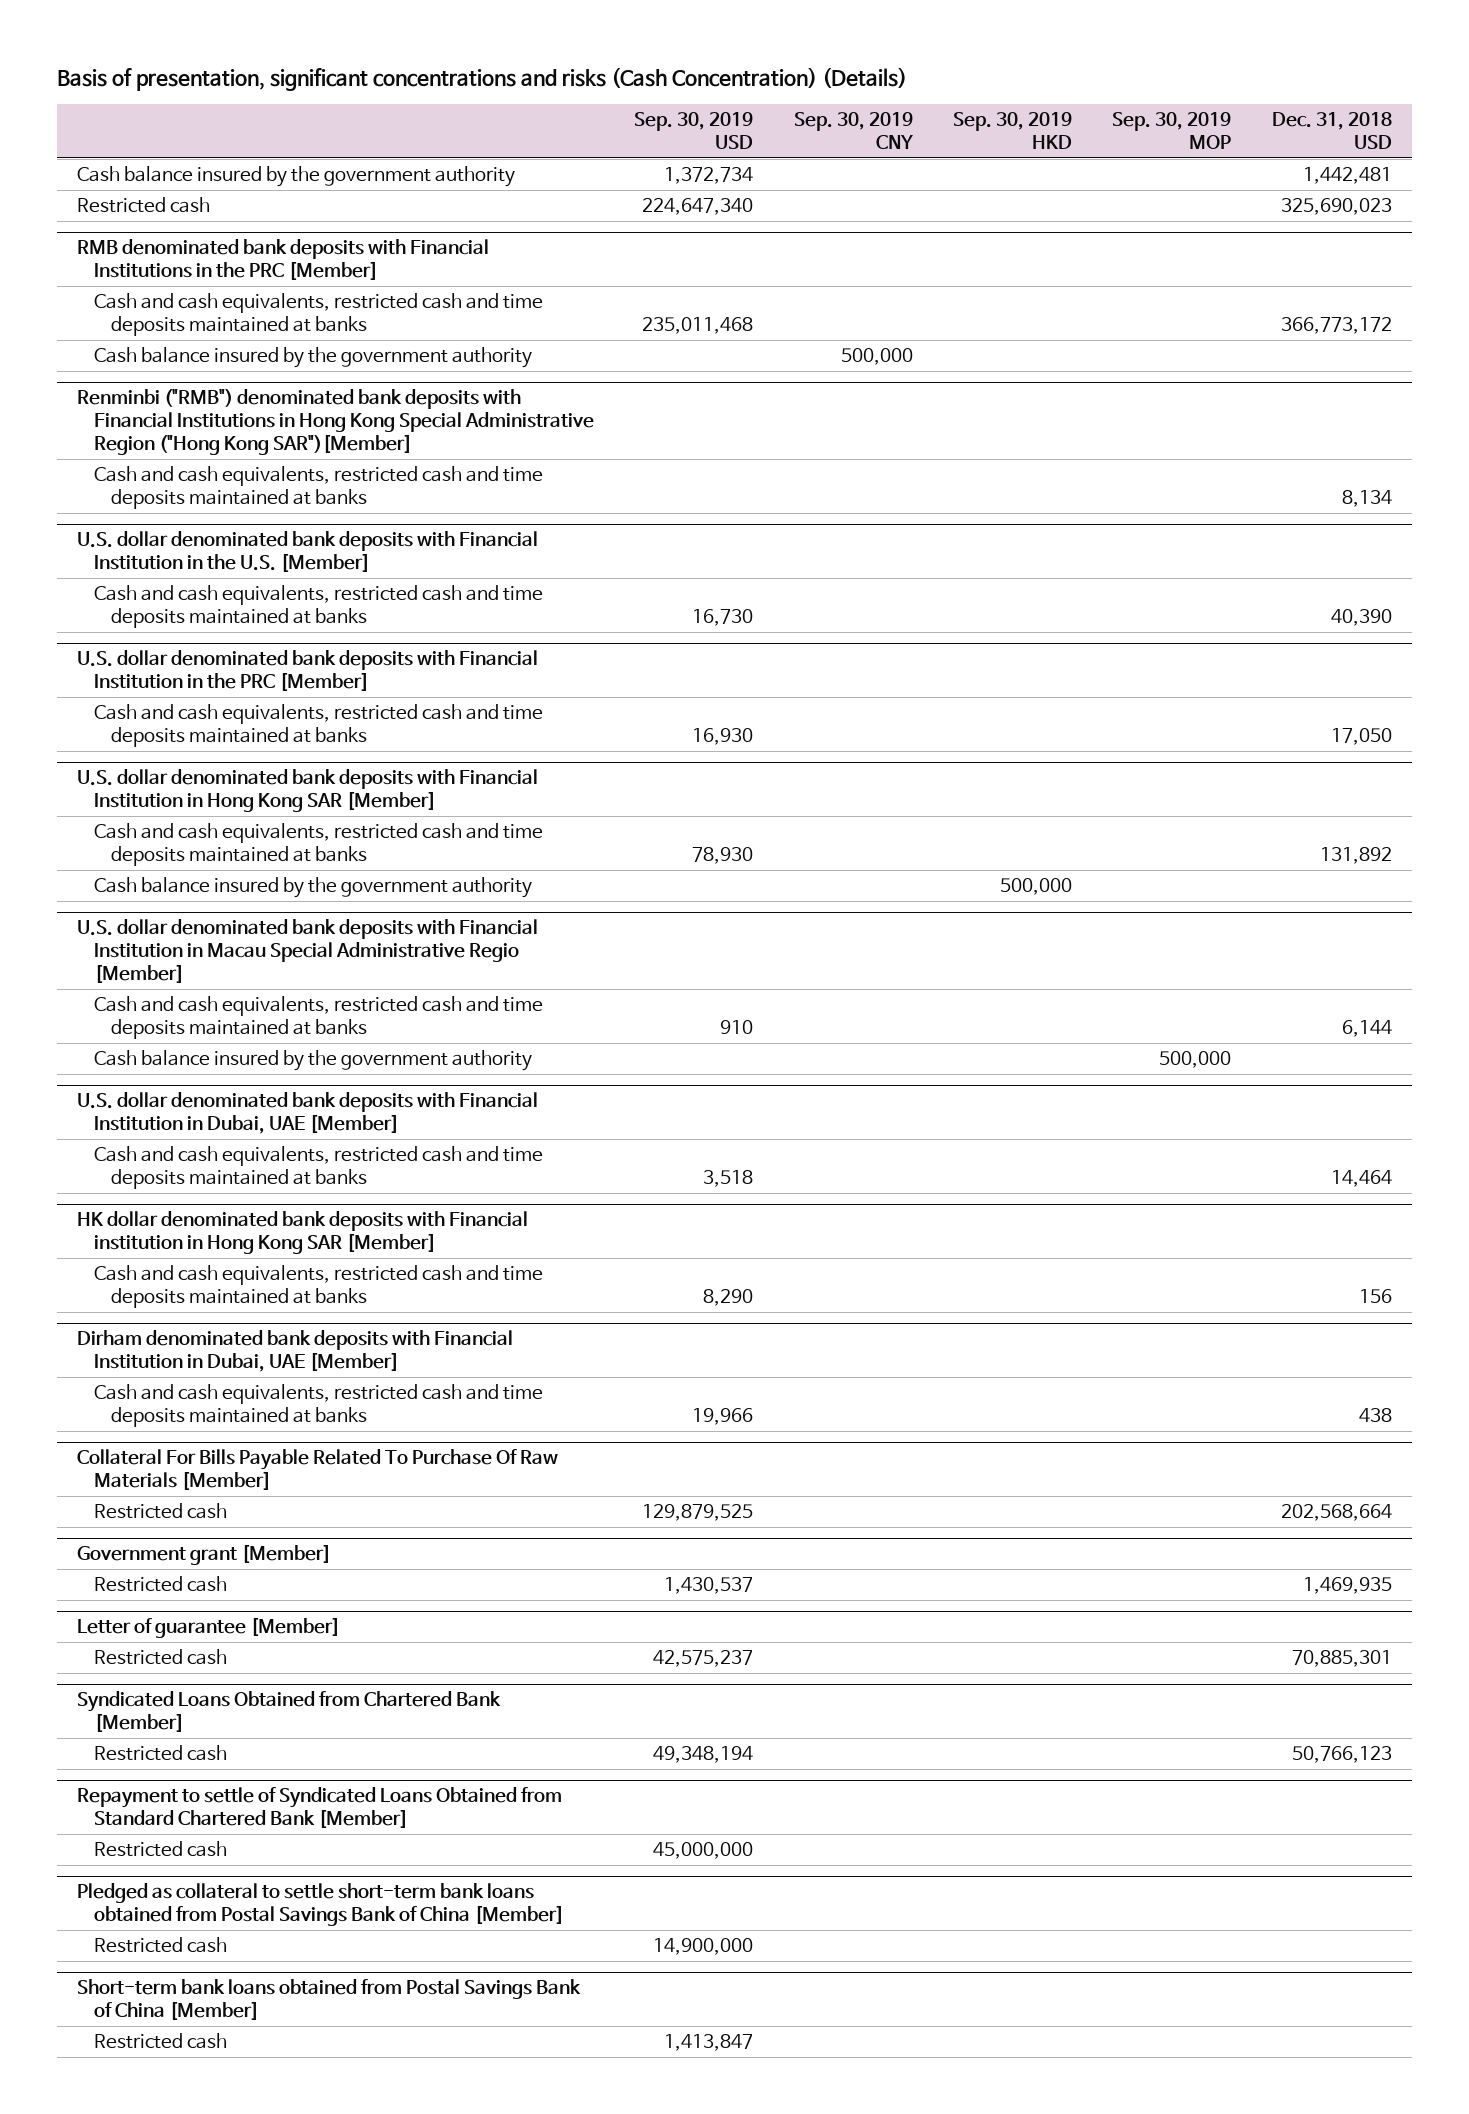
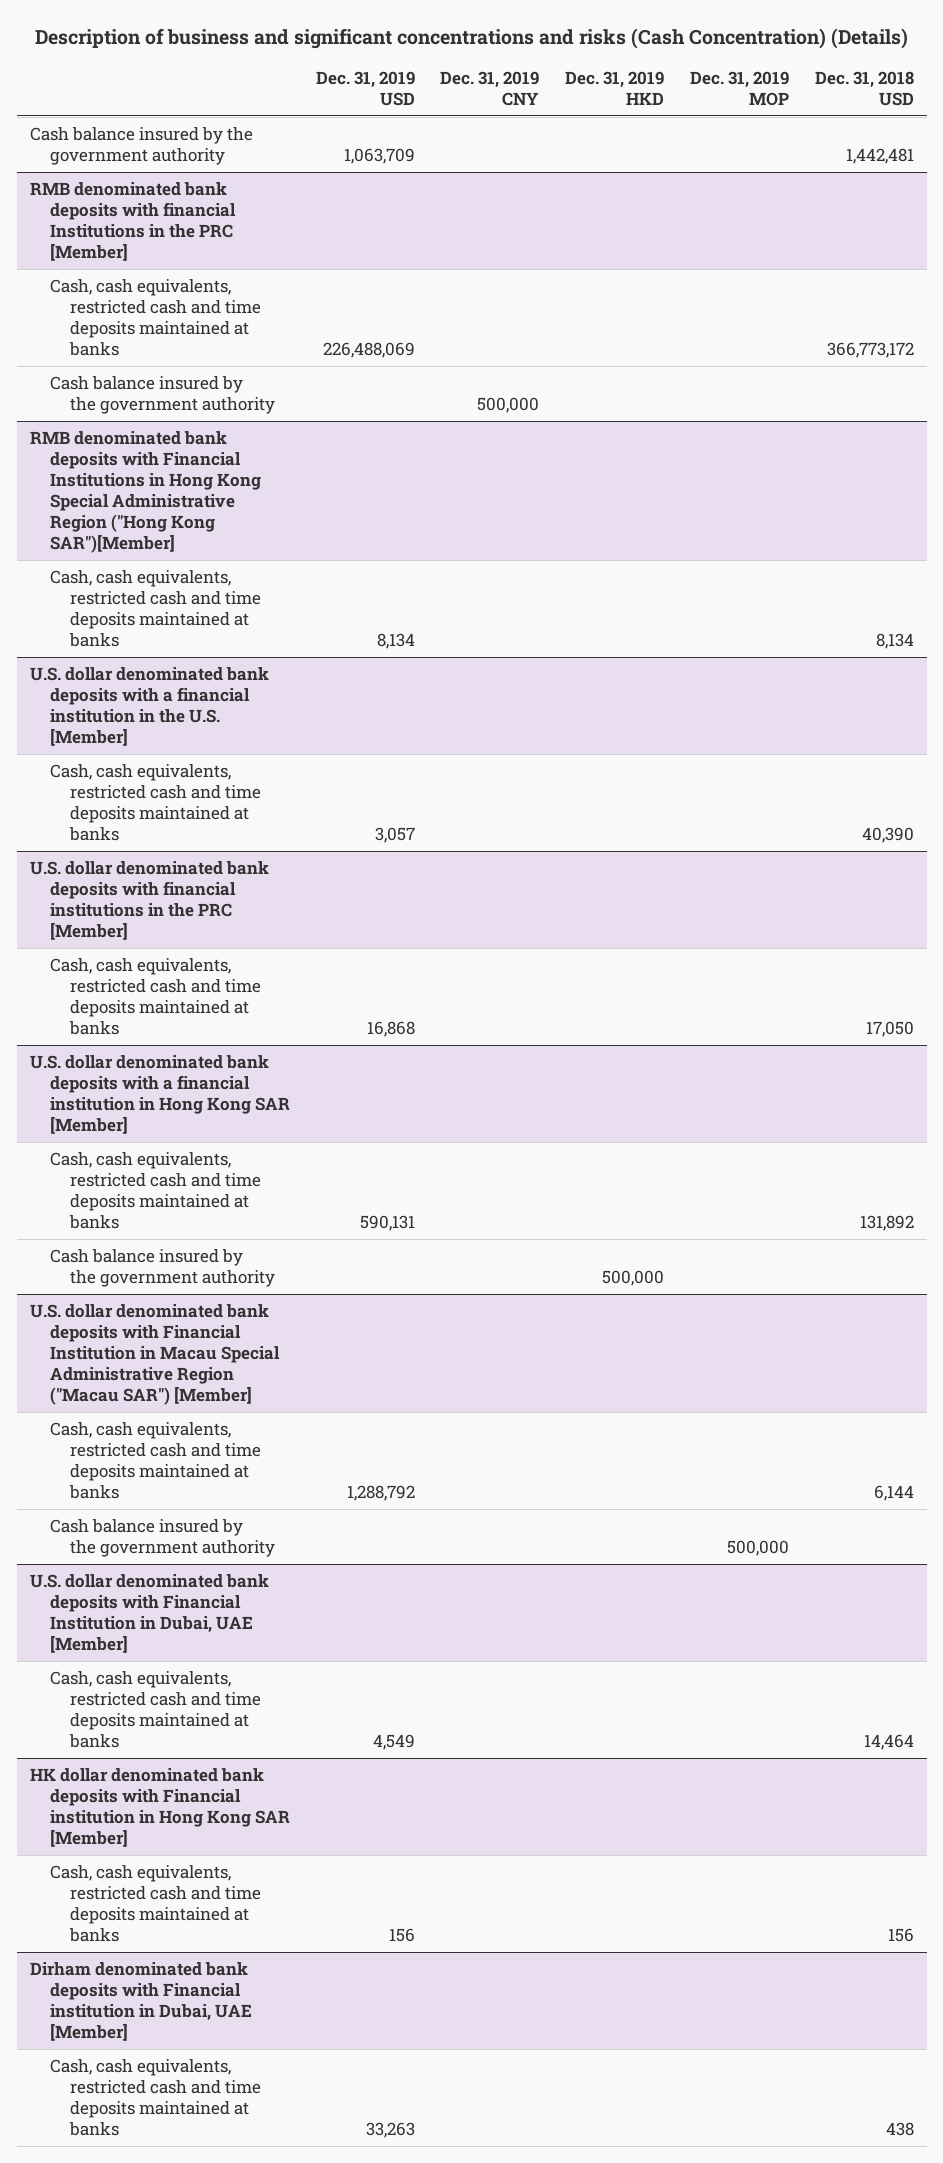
- Basis of presentation, significant concentrations and risks (Cash Concentration) (Details)
+ Description of business and significant concentrations and risks (Cash Concentration) (Details)
- | Sep. 30, 2019 USD | Sep. 30, 2019 CNY | Sep. 30, 2019 HKD | Sep. 30, 2019 MOP | Dec. 31, 2018 USD
+ | Dec. 31, 2019 USD | Dec. 31, 2019 CNY | Dec. 31, 2019 HKD | Dec. 31, 2019 MOP | Dec. 31, 2018 USD
- Restricted cash | 224,647,340 | | | | 325,690,023
- RMB denominated bank deposits with Financial Institutions in the PRC [Member]
- Cash and cash equivalents, restricted cash and time deposits maintained at banks | 235,011,468 | | | | 366,773,172
+ RMB denominated bank deposits with financial Institutions in the PRC [Member]
+ Cash, cash equivalents, restricted cash and time deposits maintained at banks | 226,488,069 | | | | 366,773,172
- Renminbi ("RMB") denominated bank deposits with Financial Institutions in Hong Kong Special Administrative Region ("Hong Kong SAR")[Member]
- Cash and cash equivalents, restricted cash and time deposits maintained at banks | | | | | 8,134
- U.S. dollar denominated bank deposits with Financial Institution in the U.S. [Member]
- Cash and cash equivalents, restricted cash and time deposits maintained at banks | 16,730 | | | | 40,390
- U.S. dollar denominated bank deposits with Financial Institution in the PRC [Member]
- Cash and cash equivalents, restricted cash and time deposits maintained at banks | 16,930 | | | | 17,050
- U.S. dollar denominated bank deposits with Financial Institution in Hong Kong SAR [Member]
- Cash and cash equivalents, restricted cash and time deposits maintained at banks | 78,930 | | | | 131,892
+ RMB denominated bank deposits with Financial Institutions in Hong Kong Special Administrative Region ("Hong Kong SAR")[Member]
+ Cash, cash equivalents, restricted cash and time deposits maintained at banks | 8,134 | | | | 8,134
+ U.S. dollar denominated bank deposits with a financial institution in the U.S. [Member]
+ Cash, cash equivalents, restricted cash and time deposits maintained at banks | 3,057 | | | | 40,390
+ U.S. dollar denominated bank deposits with financial institutions in the PRC [Member]
+ Cash, cash equivalents, restricted cash and time deposits maintained at banks | 16,868 | | | | 17,050
+ U.S. dollar denominated bank deposits with a financial institution in Hong Kong SAR [Member]
+ Cash, cash equivalents, restricted cash and time deposits maintained at banks | 590,131 | | | | 131,892
- U.S. dollar denominated bank deposits with Financial Institution in Macau Special Administrative Regio [Member]
- Cash and cash equivalents, restricted cash and time deposits maintained at banks | 910 | | | | 6,144
+ U.S. dollar denominated bank deposits with Financial Institution in Macau Special Administrative Region ("Macau SAR") [Member]
+ Cash, cash equivalents, restricted cash and time deposits maintained at banks | 1,288,792 | | | | 6,144
@ U.S. dollar denominated bank deposits with Financial Institution in Dubai, UAE [Member]
- Cash and cash equivalents, restricted cash and time deposits maintained at banks | 3,518 | | | | 14,464
+ Cash, cash equivalents, restricted cash and time deposits maintained at banks | 4,549 | | | | 14,464
@ HK dollar denominated bank deposits with Financial institution in Hong Kong SAR [Member]
- Cash and cash equivalents, restricted cash and time deposits maintained at banks | 8,290 | | | | 156
- Dirham denominated bank deposits with Financial Institution in Dubai, UAE [Member]
- Cash and cash equivalents, restricted cash and time deposits maintained at banks | 19,966 | | | | 438
- Collateral For Bills Payable Related To Purchase Of Raw Materials [Member]
- Restricted cash | 129,879,525 | | | | 202,568,664
- Government grant [Member]
- Restricted cash | 1,430,537 | | | | 1,469,935
- Letter of guarantee [Member]
- Restricted cash | 42,575,237 | | | | 70,885,301
- Syndicated Loans Obtained from Chartered Bank [Member]
- Restricted cash | 49,348,194 | | | | 50,766,123
- Repayment to settle of Syndicated Loans Obtained from Standard Chartered Bank [Member]
- Restricted cash | 45,000,000 | | | |
- Pledged as collateral to settle short-term bank loans obtained from Postal Savings Bank of China [Member]
- Restricted cash | 14,900,000 | | | |
- Short-term bank loans obtained from Postal Savings Bank of China [Member]
- Restricted cash | 1,413,847 | | | |
@ HK dollar denominated bank deposits with Financial institution in Hong Kong SAR [Member]
+ Cash, cash equivalents, restricted cash and time deposits maintained at banks | 156 | | | | 156
+ Dirham denominated bank deposits with Financial institution in Dubai, UAE [Member]
+ Cash, cash equivalents, restricted cash and time deposits maintained at banks | 33,263 | | | | 438

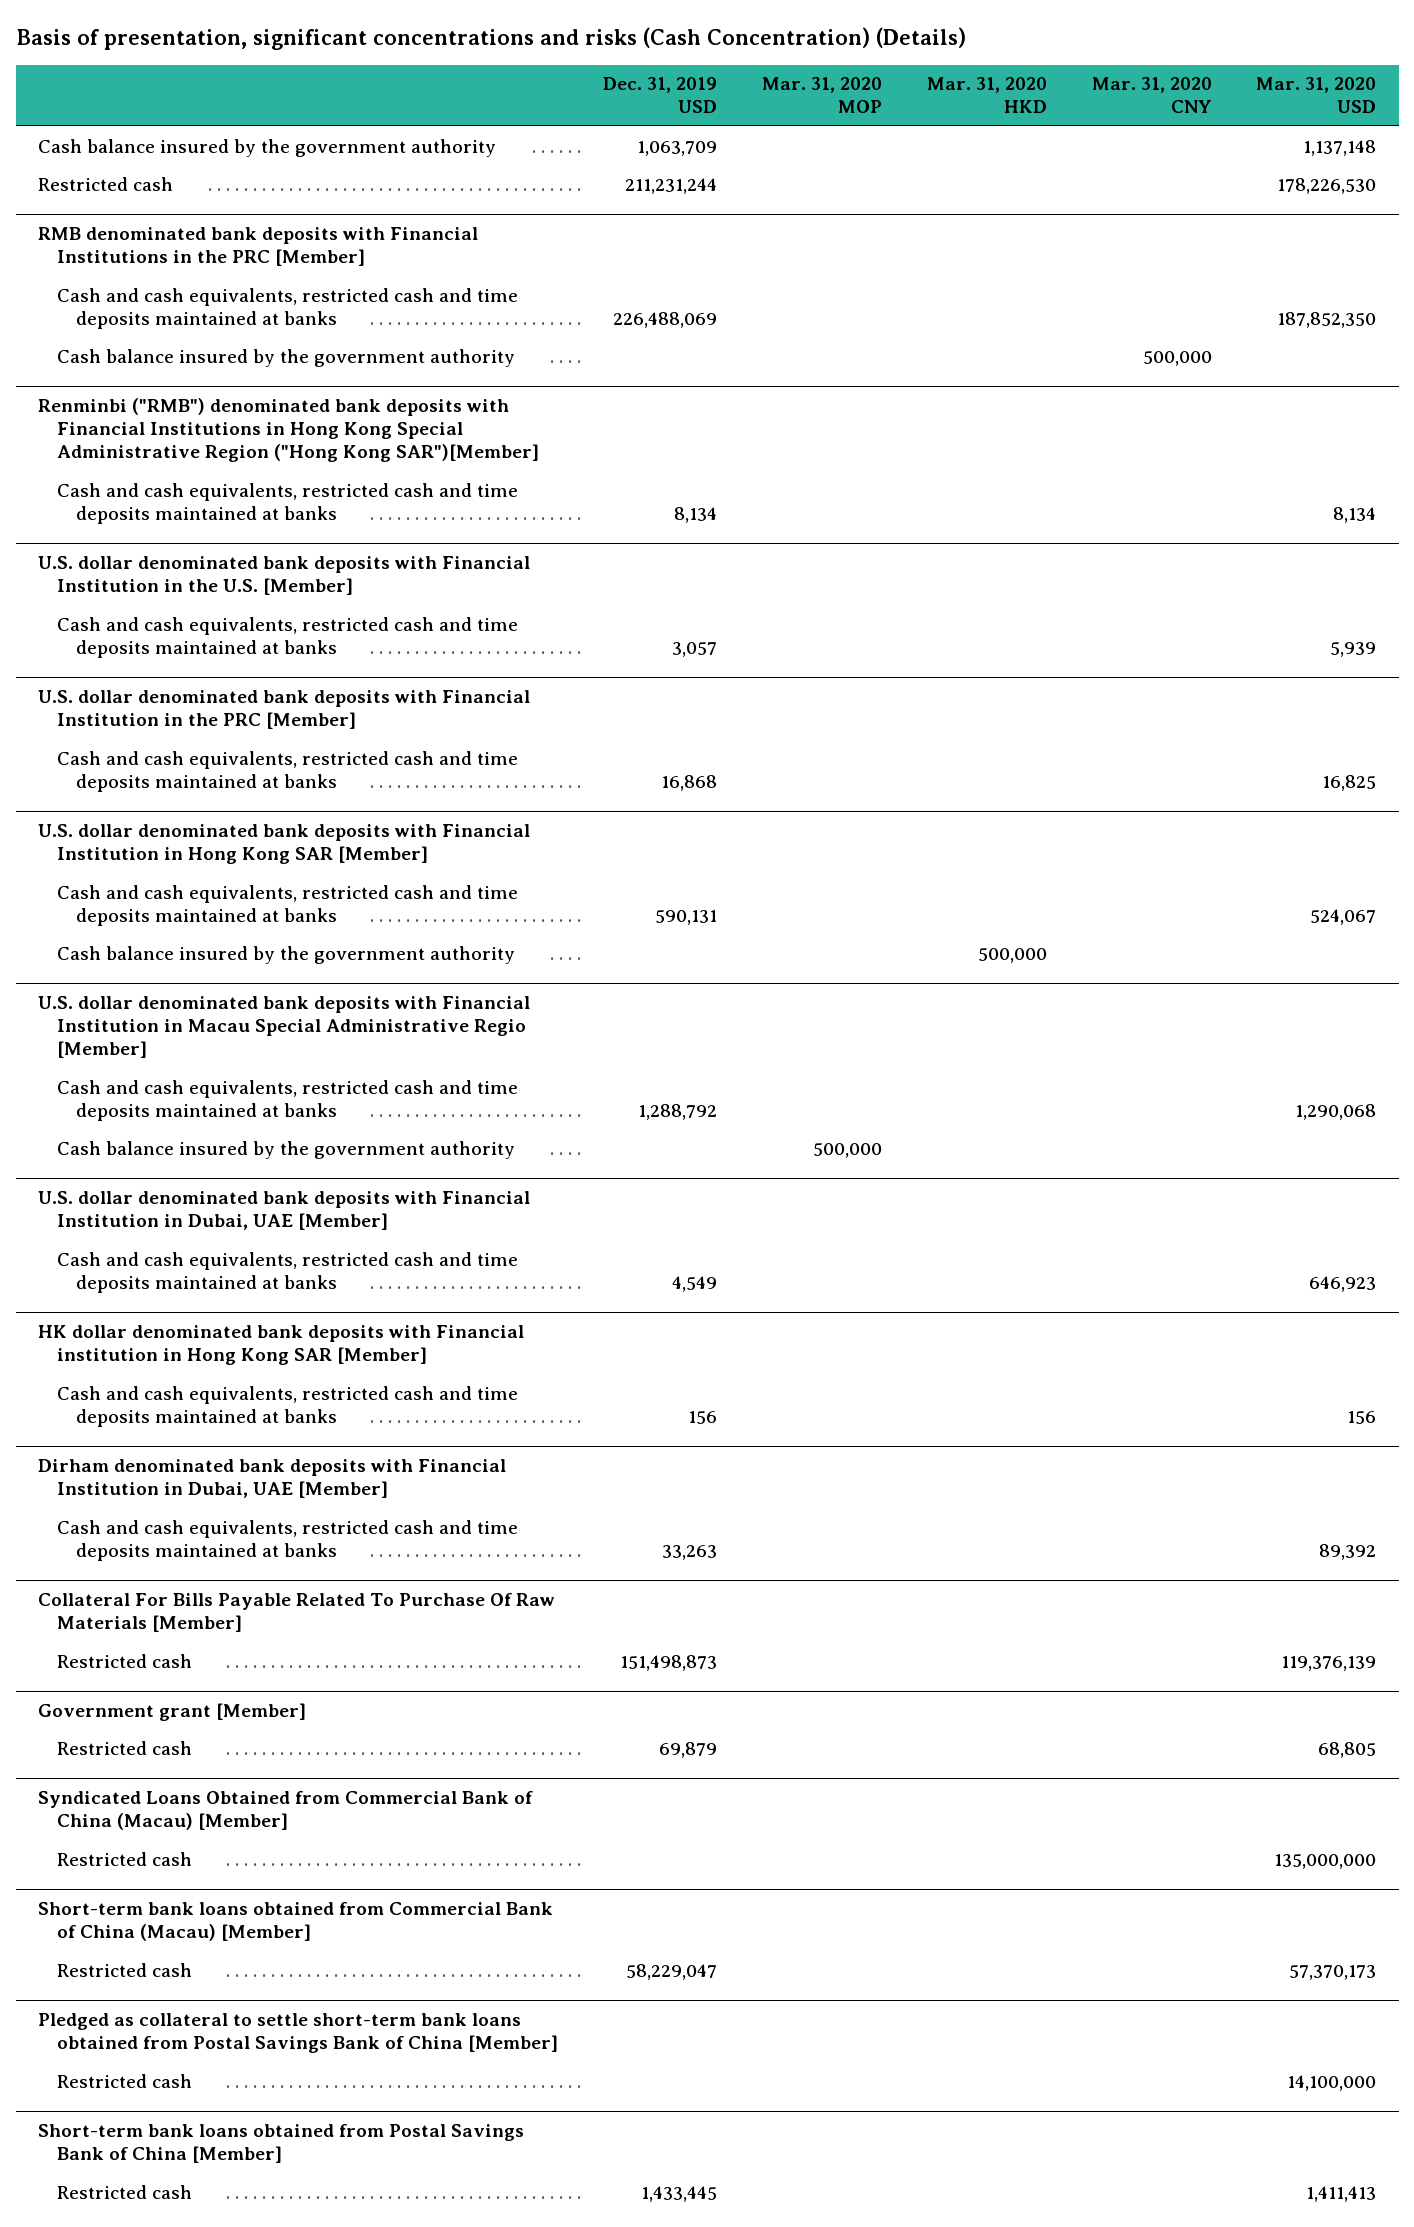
- Description of business and significant concentrations and risks (Cash Concentration) (Details)
+ Basis of presentation, significant concentrations and risks (Cash Concentration) (Details)
- | Dec. 31, 2019 USD | Dec. 31, 2019 CNY | Dec. 31, 2019 HKD | Dec. 31, 2019 MOP | Dec. 31, 2018 USD
+ | Dec. 31, 2019 USD | Mar. 31, 2020 MOP | Mar. 31, 2020 HKD | Mar. 31, 2020 CNY | Mar. 31, 2020 USD
- RMB denominated bank deposits with financial Institutions in the PRC [Member]
- Cash, cash equivalents, restricted cash and time deposits maintained at banks | 226,488,069 | | | | 366,773,172
+ Restricted cash | 211,231,244 | | | | 178,226,530
+ RMB denominated bank deposits with Financial Institutions in the PRC [Member]
+ Cash and cash equivalents, restricted cash and time deposits maintained at banks | 226,488,069 | | | | 187,852,350
- RMB denominated bank deposits with Financial Institutions in Hong Kong Special Administrative Region ("Hong Kong SAR")[Member]
- Cash, cash equivalents, restricted cash and time deposits maintained at banks | 8,134 | | | | 8,134
- U.S. dollar denominated bank deposits with a financial institution in the U.S. [Member]
- Cash, cash equivalents, restricted cash and time deposits maintained at banks | 3,057 | | | | 40,390
- U.S. dollar denominated bank deposits with financial institutions in the PRC [Member]
- Cash, cash equivalents, restricted cash and time deposits maintained at banks | 16,868 | | | | 17,050
- U.S. dollar denominated bank deposits with a financial institution in Hong Kong SAR [Member]
- Cash, cash equivalents, restricted cash and time deposits maintained at banks | 590,131 | | | | 131,892
+ Renminbi ("RMB") denominated bank deposits with Financial Institutions in Hong Kong Special Administrative Region ("Hong Kong SAR")[Member]
+ Cash and cash equivalents, restricted cash and time deposits maintained at banks | 8,134 | | | | 8,134
+ U.S. dollar denominated bank deposits with Financial Institution in the U.S. [Member]
+ Cash and cash equivalents, restricted cash and time deposits maintained at banks | 3,057 | | | | 5,939
+ U.S. dollar denominated bank deposits with Financial Institution in the PRC [Member]
+ Cash and cash equivalents, restricted cash and time deposits maintained at banks | 16,868 | | | | 16,825
+ U.S. dollar denominated bank deposits with Financial Institution in Hong Kong SAR [Member]
+ Cash and cash equivalents, restricted cash and time deposits maintained at banks | 590,131 | | | | 524,067
- U.S. dollar denominated bank deposits with Financial Institution in Macau Special Administrative Region ("Macau SAR") [Member]
- Cash, cash equivalents, restricted cash and time deposits maintained at banks | 1,288,792 | | | | 6,144
+ U.S. dollar denominated bank deposits with Financial Institution in Macau Special Administrative Regio [Member]
+ Cash and cash equivalents, restricted cash and time deposits maintained at banks | 1,288,792 | | | | 1,290,068
@ U.S. dollar denominated bank deposits with Financial Institution in Dubai, UAE [Member]
- Cash, cash equivalents, restricted cash and time deposits maintained at banks | 4,549 | | | | 14,464
+ Cash and cash equivalents, restricted cash and time deposits maintained at banks | 4,549 | | | | 646,923
@ HK dollar denominated bank deposits with Financial institution in Hong Kong SAR [Member]
- Cash, cash equivalents, restricted cash and time deposits maintained at banks | 156 | | | | 156
- Dirham denominated bank deposits with Financial institution in Dubai, UAE [Member]
- Cash, cash equivalents, restricted cash and time deposits maintained at banks | 33,263 | | | | 438
@ HK dollar denominated bank deposits with Financial institution in Hong Kong SAR [Member]
+ Cash and cash equivalents, restricted cash and time deposits maintained at banks | 156 | | | | 156
+ Dirham denominated bank deposits with Financial Institution in Dubai, UAE [Member]
+ Cash and cash equivalents, restricted cash and time deposits maintained at banks | 33,263 | | | | 89,392
+ Collateral For Bills Payable Related To Purchase Of Raw Materials [Member]
+ Restricted cash | 151,498,873 | | | | 119,376,139
+ Government grant [Member]
+ Restricted cash | 69,879 | | | | 68,805
+ Syndicated Loans Obtained from Commercial Bank of China (Macau) [Member]
+ Restricted cash | | | | | 135,000,000
+ Short-term bank loans obtained from Commercial Bank of China (Macau) [Member]
+ Restricted cash | 58,229,047 | | | | 57,370,173
+ Pledged as collateral to settle short-term bank loans obtained from Postal Savings Bank of China [Member]
+ Restricted cash | | | | | 14,100,000
+ Short-term bank loans obtained from Postal Savings Bank of China [Member]
+ Restricted cash | 1,433,445 | | | | 1,411,413

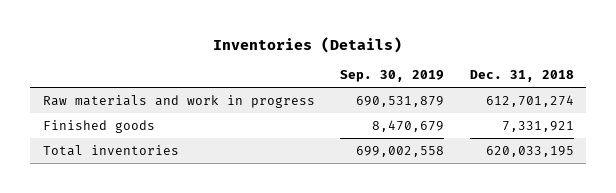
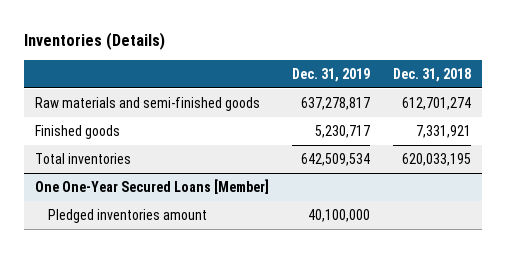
- | Sep. 30, 2019 | Dec. 31, 2018
+ | Dec. 31, 2019 | Dec. 31, 2018
- Raw materials and work in progress | 690,531,879 | 612,701,274
+ Raw materials and semi-finished goods | 637,278,817 | 612,701,274
+ One One-Year Secured Loans [Member]
+ Pledged inventories amount | 40,100,000 |

